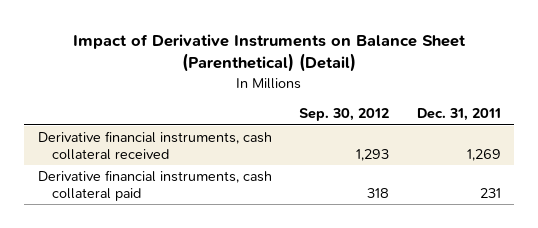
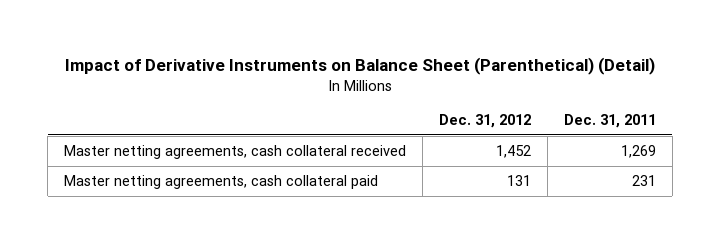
- | Sep. 30, 2012 | Dec. 31, 2011
+ | Dec. 31, 2012 | Dec. 31, 2011
- Derivative financial instruments, cash collateral received | 1,293 | 1,269
- Derivative financial instruments, cash collateral paid | 318 | 231
+ Master netting agreements, cash collateral received | 1,452 | 1,269
+ Master netting agreements, cash collateral paid | 131 | 231

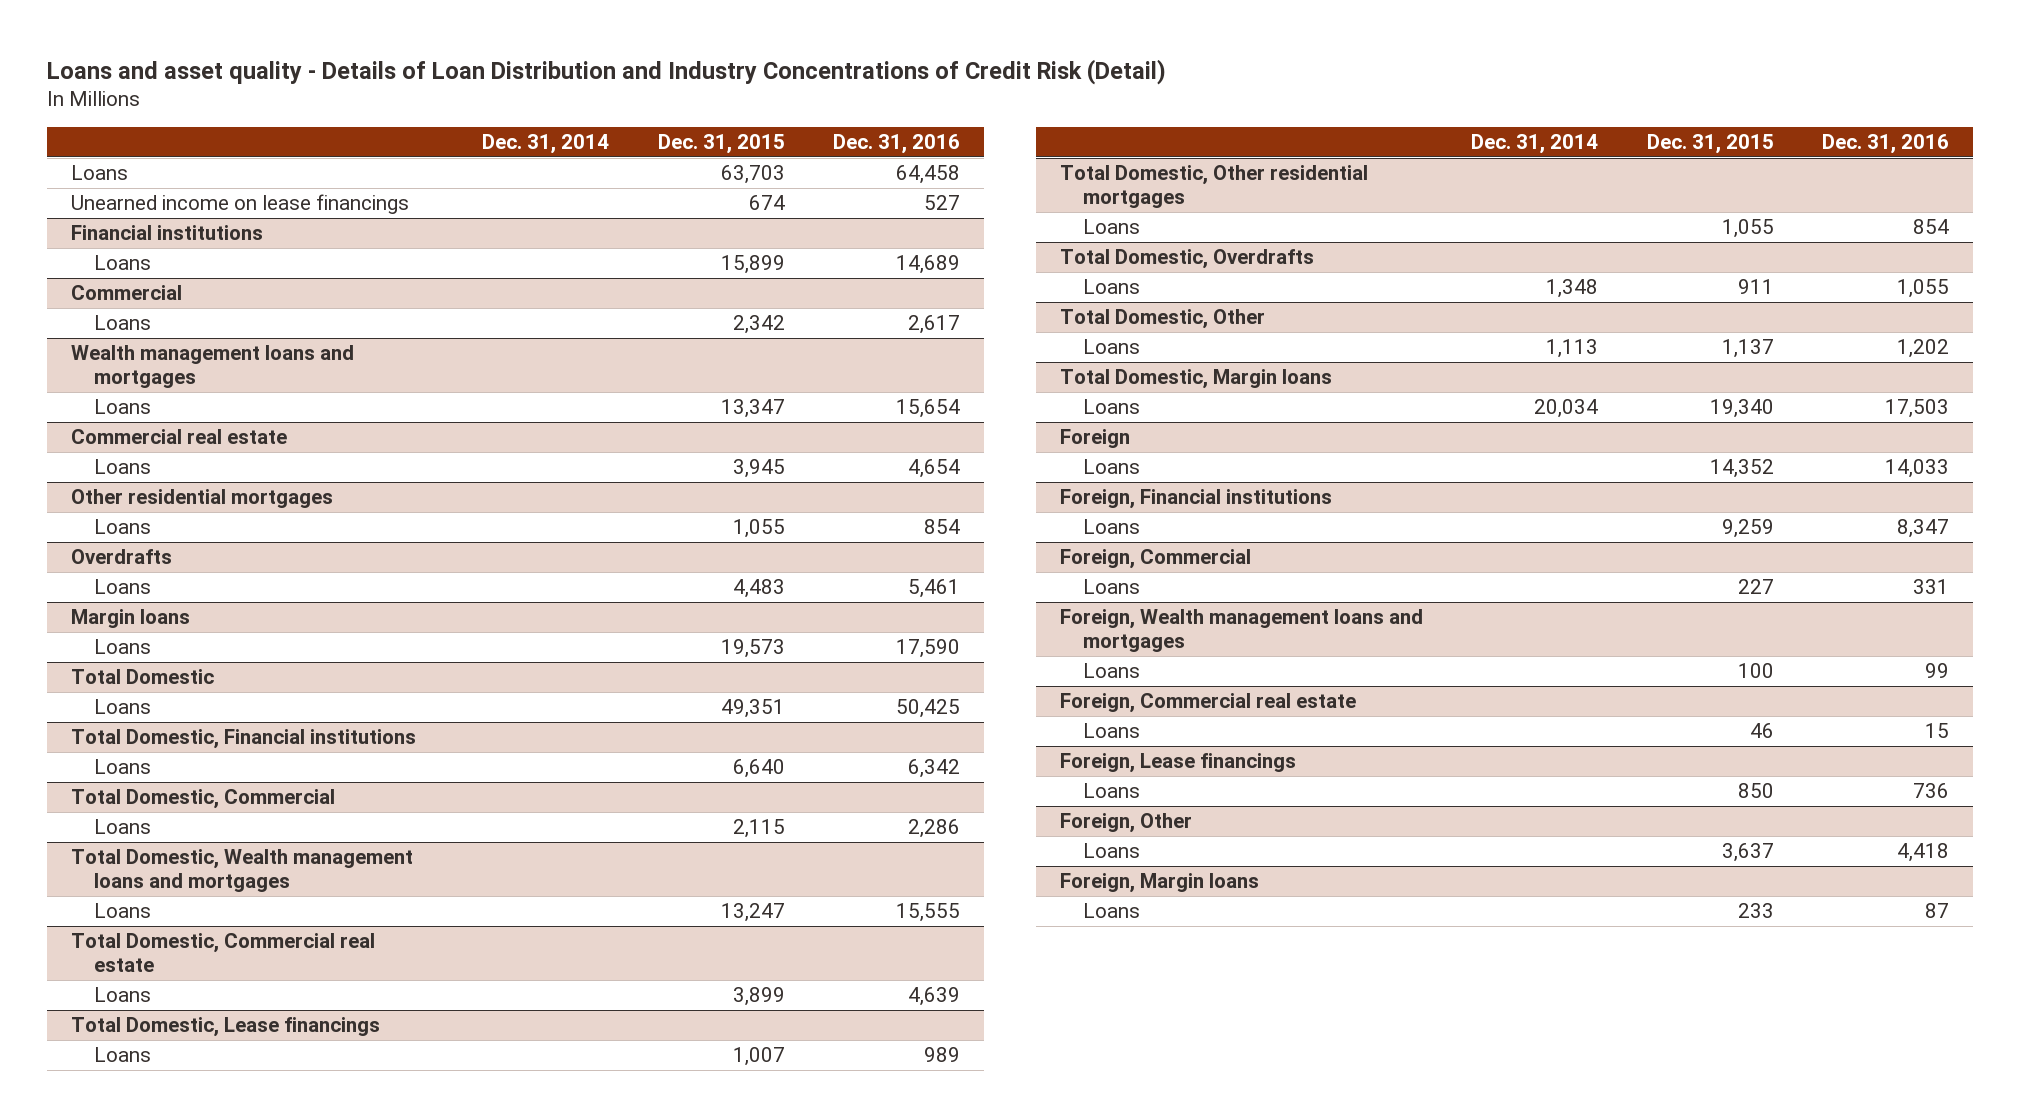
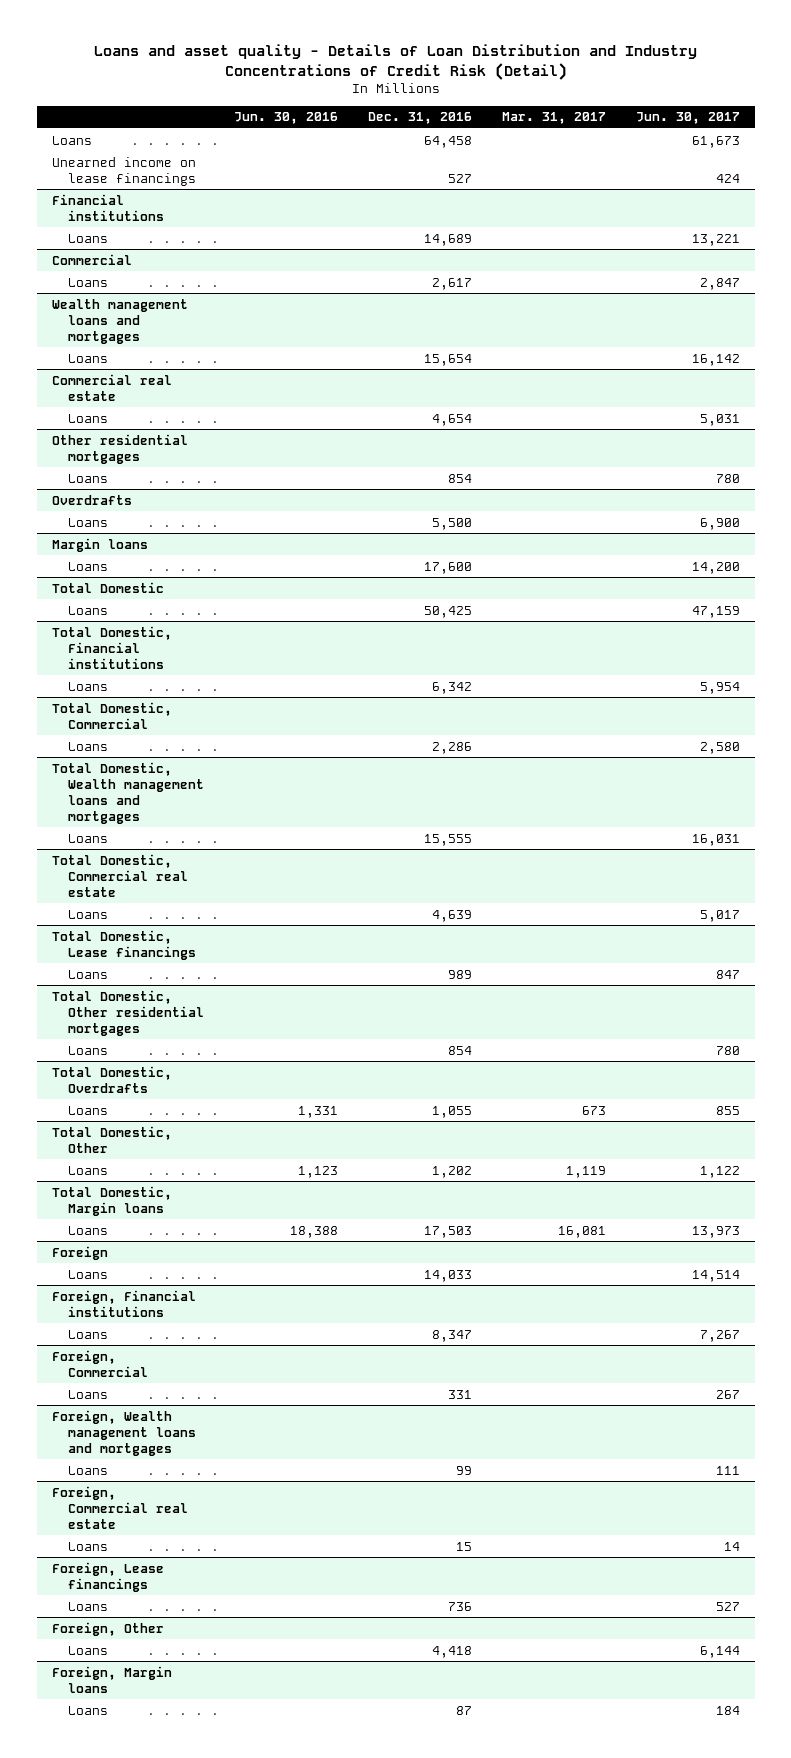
- | Dec. 31, 2014 | Dec. 31, 2015 | Dec. 31, 2016
+ | Jun. 30, 2016 | Dec. 31, 2016 | Mar. 31, 2017 | Jun. 30, 2017
@ Overdrafts
- Loans | | 4,483 | 5,461
+ Loans | | 5,500 | | 6,900
@ Margin loans
- Loans | | 19,573 | 17,590
+ Loans | | 17,600 | | 14,200

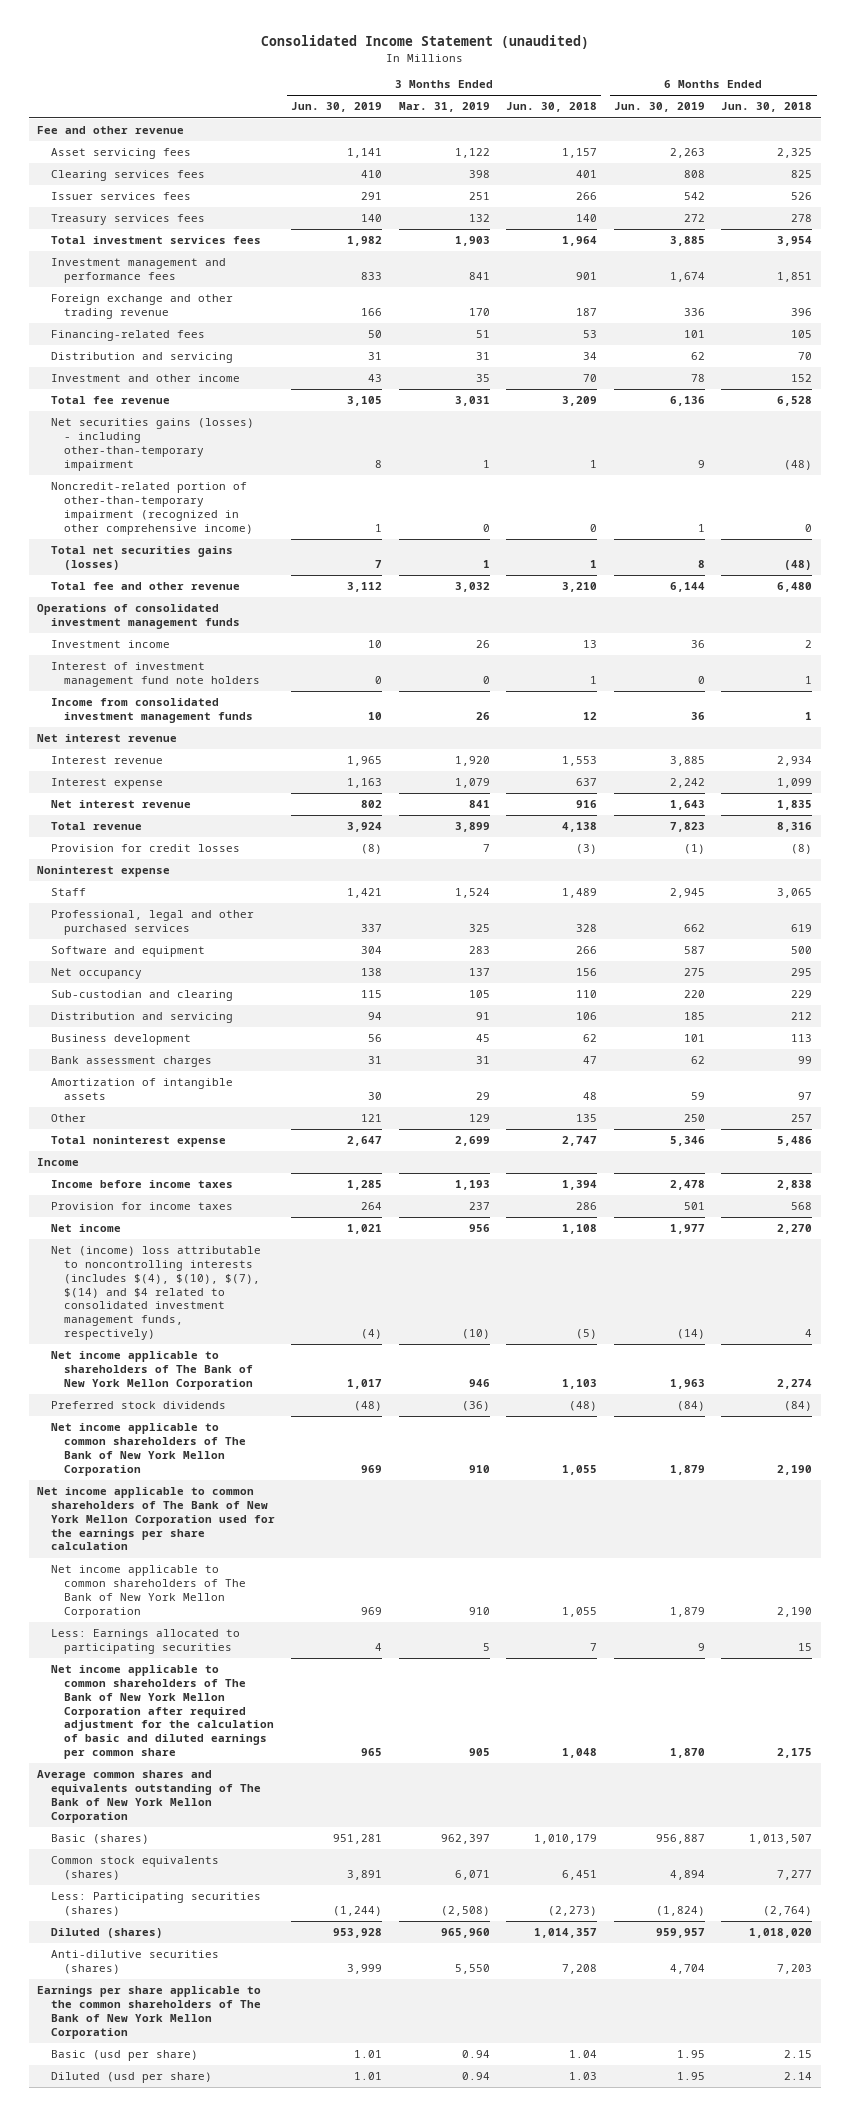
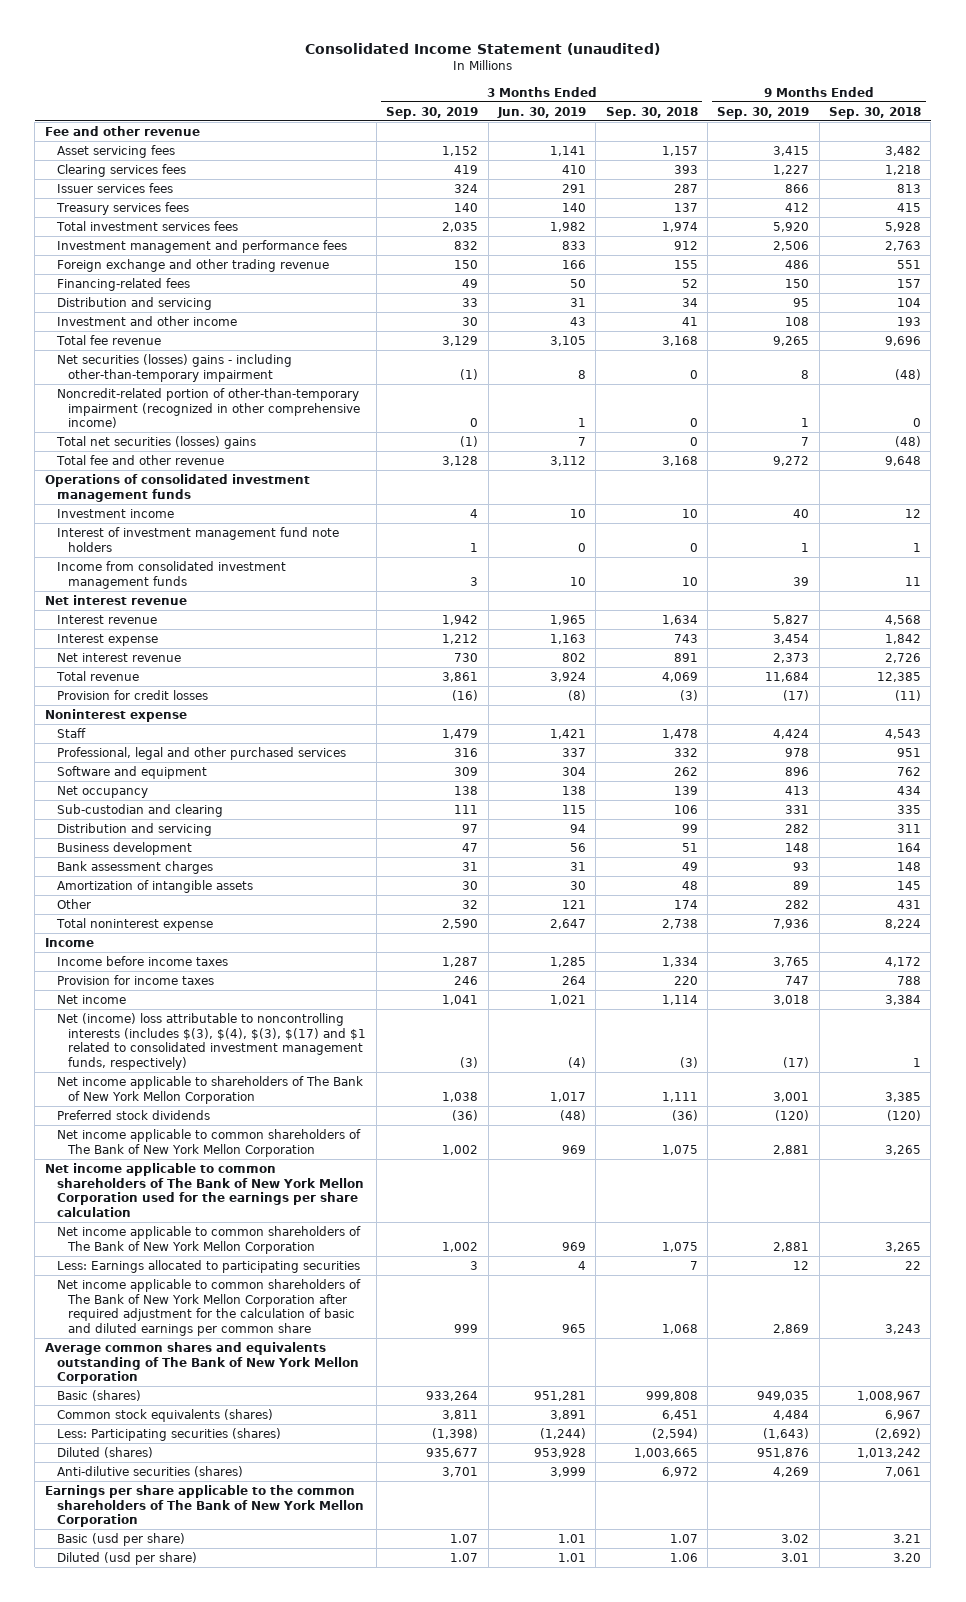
- | 3 Months Ended Jun. 30, 2019 | 3 Months Ended Mar. 31, 2019 | 3 Months Ended Jun. 30, 2018 | 6 Months Ended Jun. 30, 2019 | 6 Months Ended Jun. 30, 2018
+ | 3 Months Ended Sep. 30, 2019 | 3 Months Ended Jun. 30, 2019 | 3 Months Ended Sep. 30, 2018 | 9 Months Ended Sep. 30, 2019 | 9 Months Ended Sep. 30, 2018
- Net securities gains (losses) - including other-than-temporary impairment | 8 | 1 | 1 | 9 | (48)
+ Net securities (losses) gains - including other-than-temporary impairment | (1) | 8 | 0 | 8 | (48)
- Total net securities gains (losses) | 7 | 1 | 1 | 8 | (48)
+ Total net securities (losses) gains | (1) | 7 | 0 | 7 | (48)
- Net (income) loss attributable to noncontrolling interests (includes $(4), $(10), $(7), $(14) and $4 related to consolidated investment management funds, respectively) | (4) | (10) | (5) | (14) | 4
+ Net (income) loss attributable to noncontrolling interests (includes $(3), $(4), $(3), $(17) and $1 related to consolidated investment management funds, respectively) | (3) | (4) | (3) | (17) | 1

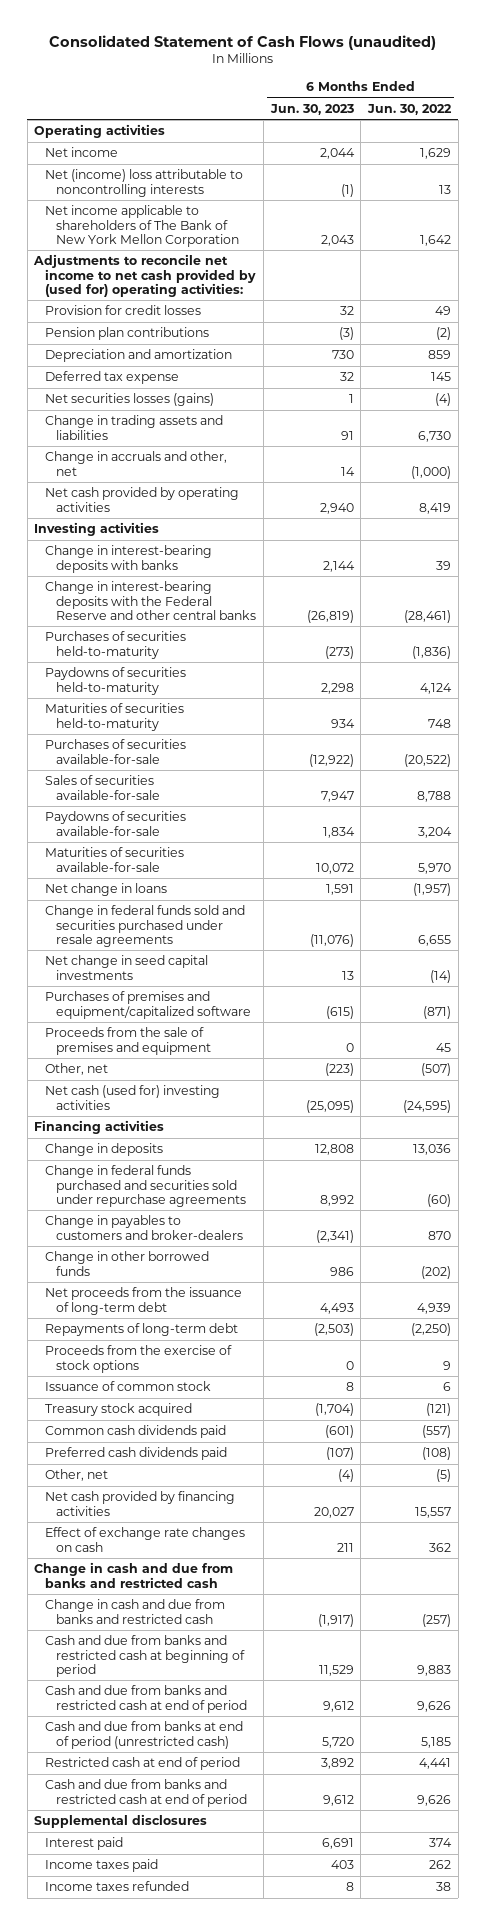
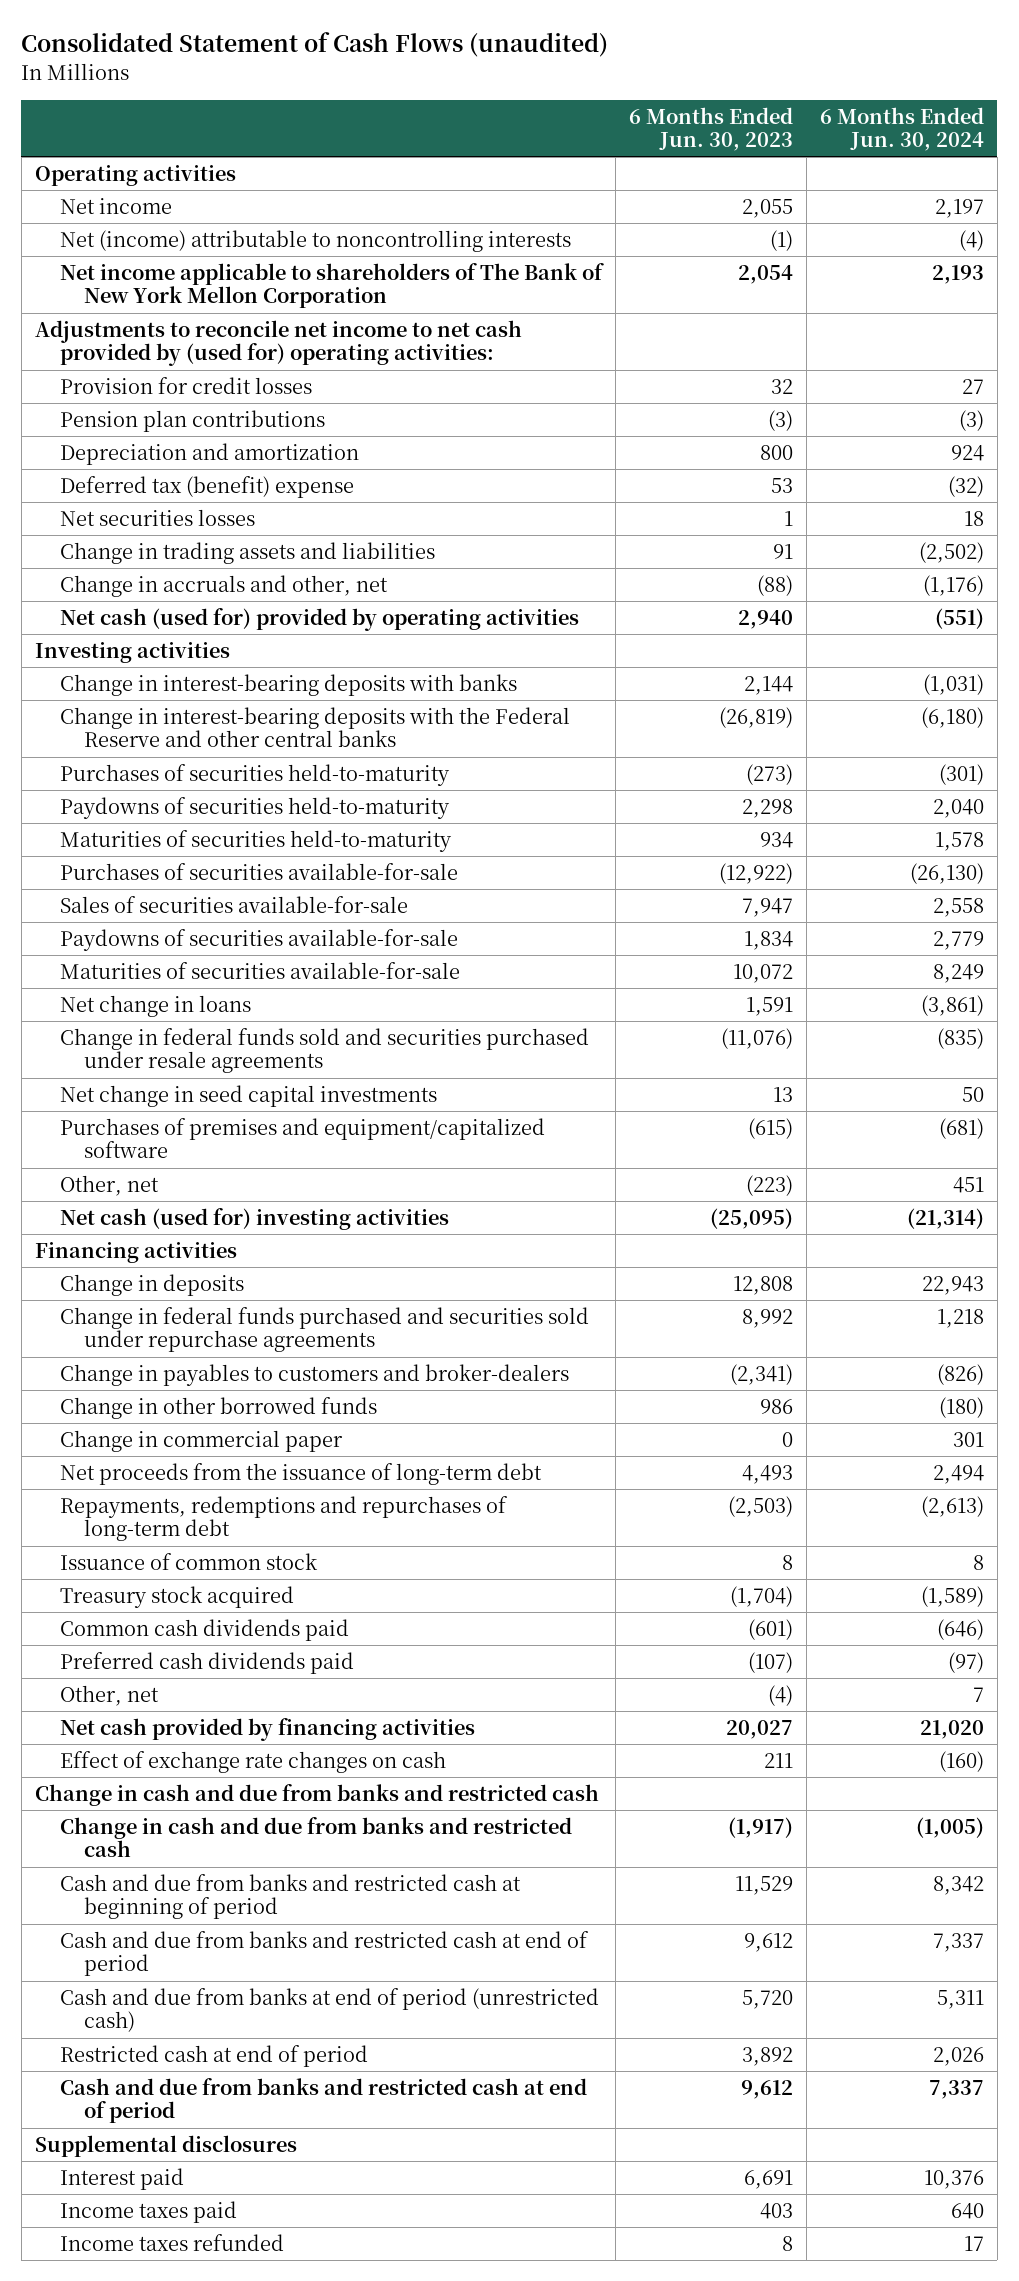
- | 6 Months Ended Jun. 30, 2023 | 6 Months Ended Jun. 30, 2022
+ | 6 Months Ended Jun. 30, 2023 | 6 Months Ended Jun. 30, 2024
- Net income | 2,044 | 1,629
- Net (income) loss attributable to noncontrolling interests | (1) | 13
- Net income applicable to shareholders of The Bank of New York Mellon Corporation | 2,043 | 1,642
+ Net income | 2,055 | 2,197
+ Net (income) attributable to noncontrolling interests | (1) | (4)
+ Net income applicable to shareholders of The Bank of New York Mellon Corporation | 2,054 | 2,193
- Depreciation and amortization | 730 | 859
- Deferred tax expense | 32 | 145
- Net securities losses (gains) | 1 | (4)
+ Depreciation and amortization | 800 | 924
+ Deferred tax (benefit) expense | 53 | (32)
+ Net securities losses | 1 | 18
- Change in accruals and other, net | 14 | (1,000)
- Net cash provided by operating activities | 2,940 | 8,419
+ Change in accruals and other, net | (88) | (1,176)
+ Net cash (used for) provided by operating activities | 2,940 | (551)
- Proceeds from the sale of premises and equipment | 0 | 45
+ Change in commercial paper | 0 | 301
- Repayments of long-term debt | (2,503) | (2,250)
- Proceeds from the exercise of stock options | 0 | 9
+ Repayments, redemptions and repurchases of long-term debt | (2,503) | (2,613)

